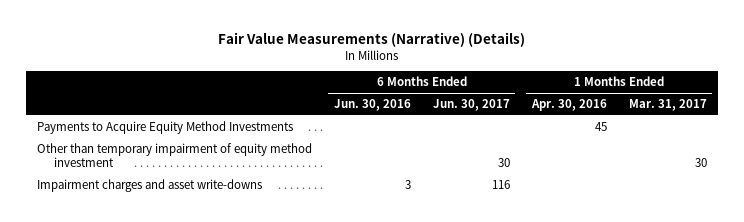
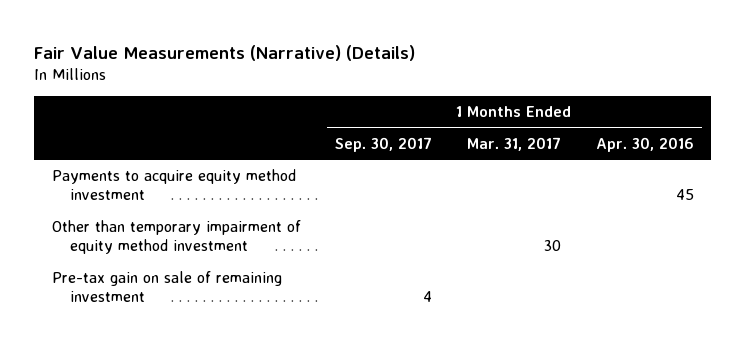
- | 6 Months Ended Jun. 30, 2016 | 6 Months Ended Jun. 30, 2017 | 1 Months Ended Apr. 30, 2016 | 1 Months Ended Mar. 31, 2017
+ | 1 Months Ended Sep. 30, 2017 | 1 Months Ended Mar. 31, 2017 | 1 Months Ended Apr. 30, 2016
- Payments to Acquire Equity Method Investments | | | 45 |
+ Payments to acquire equity method investment | | | 45
- Impairment charges and asset write-downs | 3 | 116 | |
+ Pre-tax gain on sale of remaining investment | 4 | |

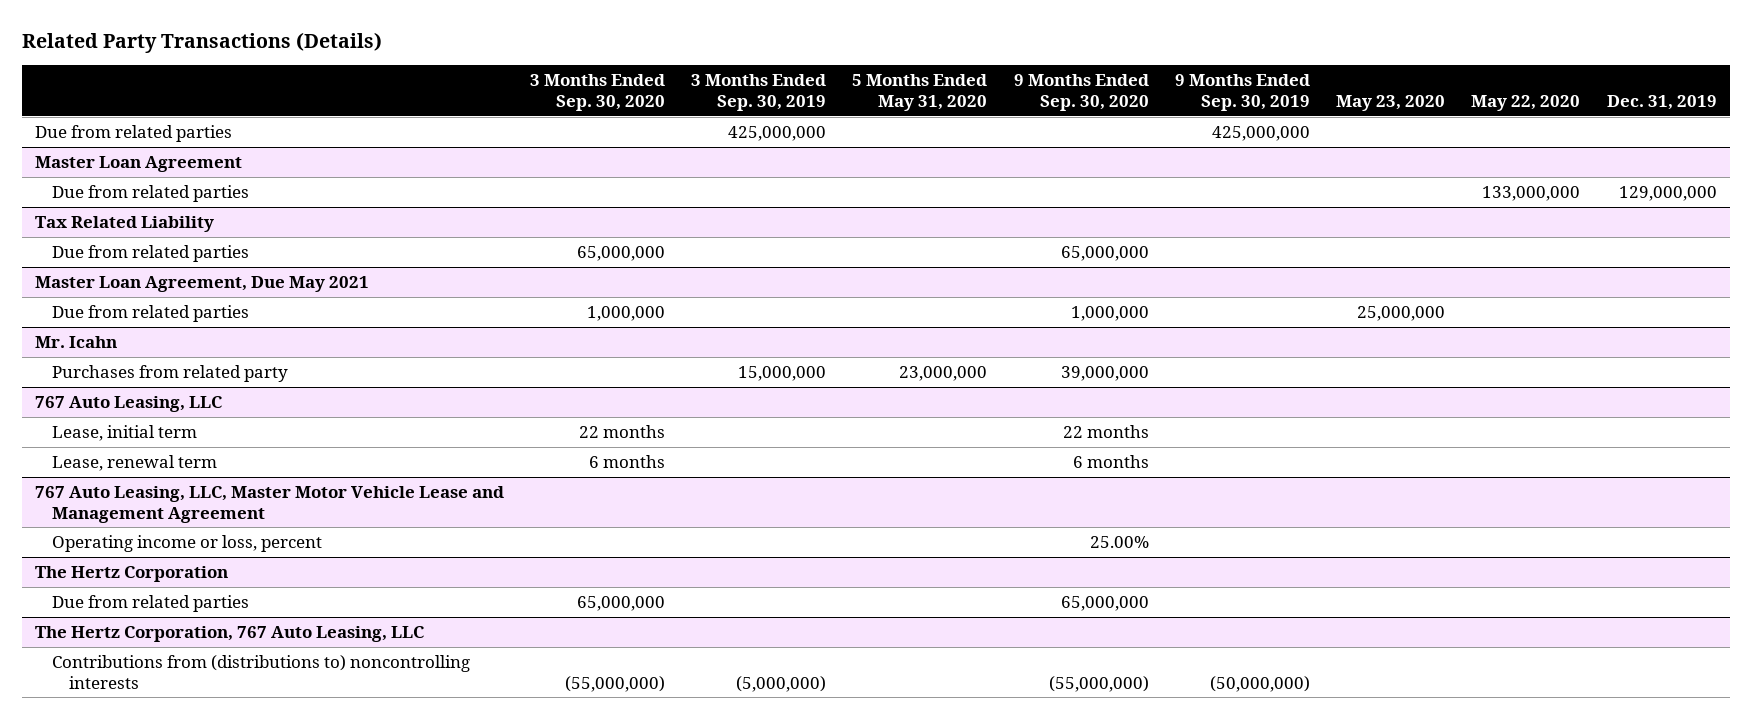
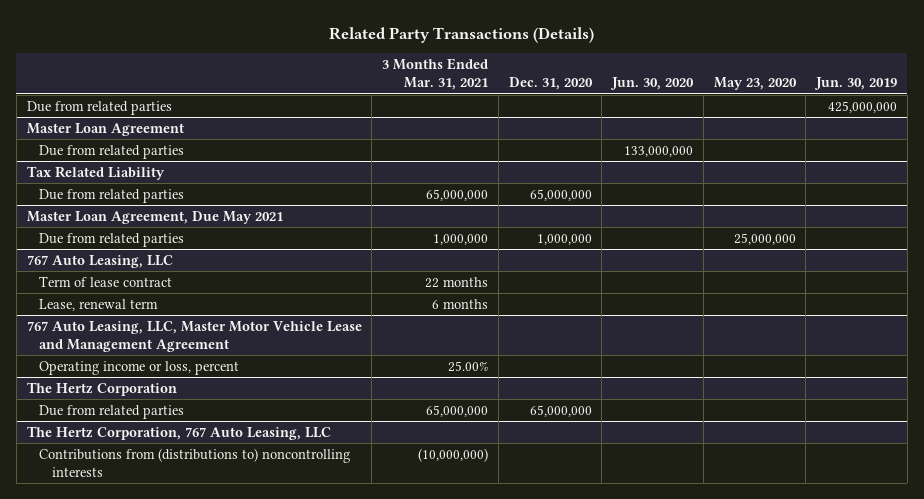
- | 3 Months Ended Sep. 30, 2020 | 3 Months Ended Sep. 30, 2019 | 5 Months Ended May 31, 2020 | 9 Months Ended Sep. 30, 2020 | 9 Months Ended Sep. 30, 2019 | May 23, 2020 | May 22, 2020 | Dec. 31, 2019
+ | 3 Months Ended Mar. 31, 2021 | Dec. 31, 2020 | Jun. 30, 2020 | May 23, 2020 | Jun. 30, 2019
- Mr. Icahn
- Purchases from related party | | 15,000,000 | 23,000,000 | 39,000,000 | | | |
@ 767 Auto Leasing, LLC
- Lease, initial term | 22 months | | | 22 months | | | |
+ Term of lease contract | 22 months | | | |

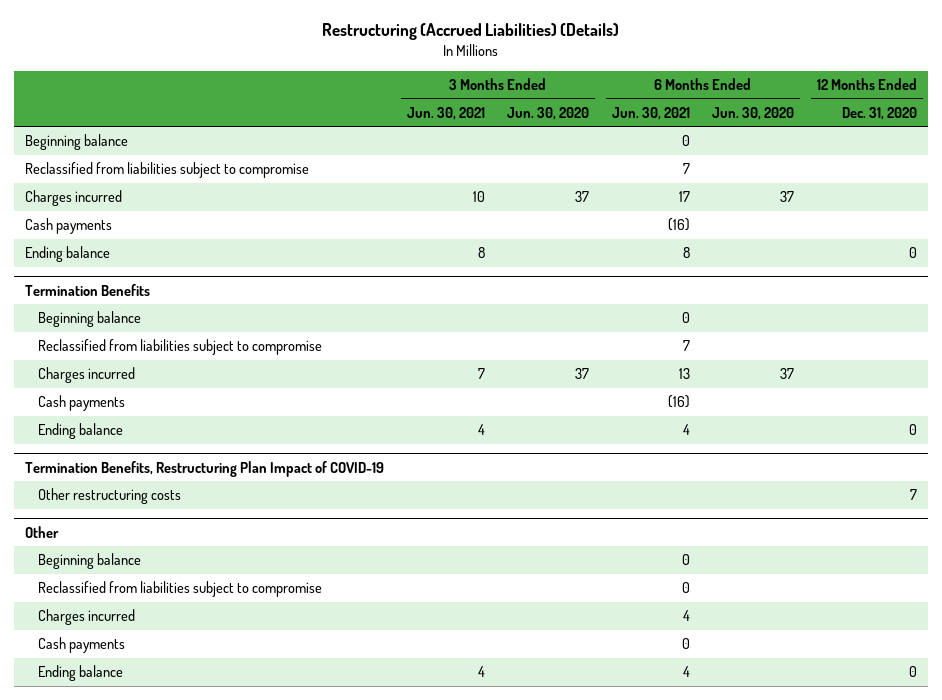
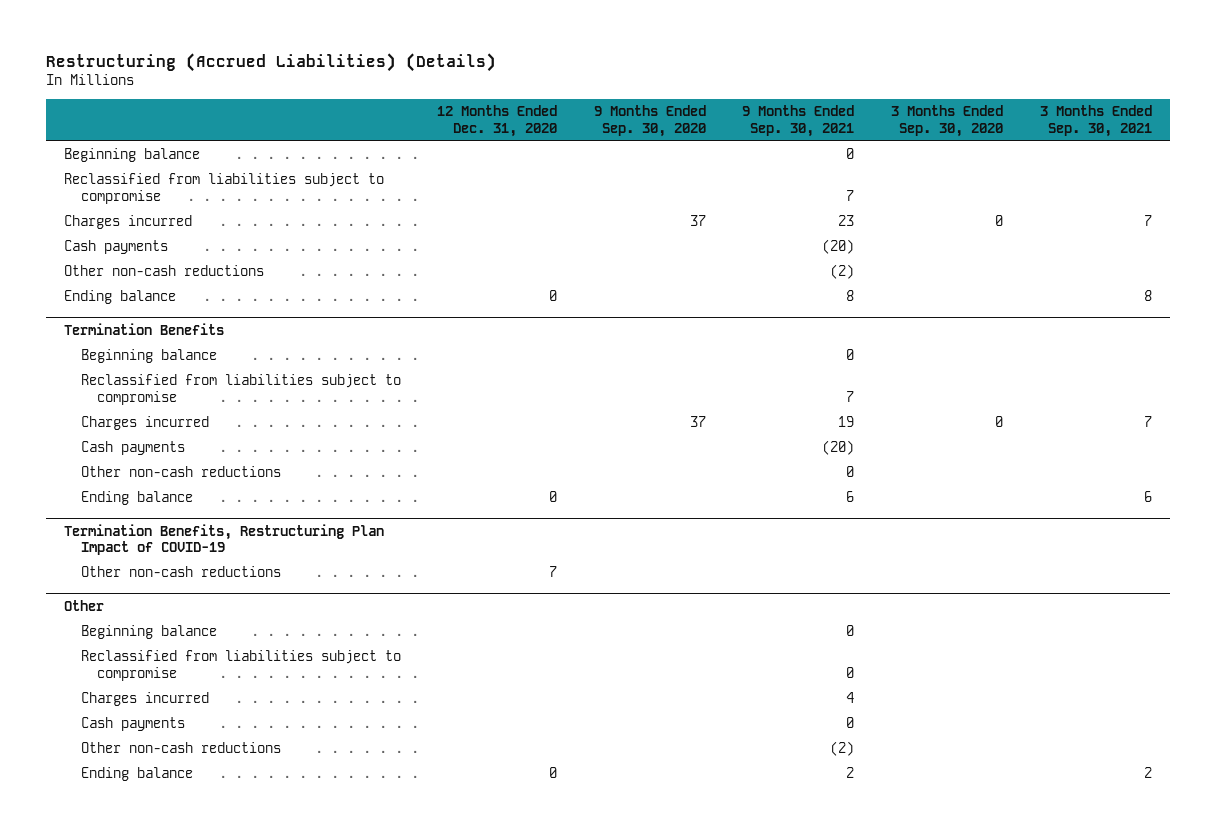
- | 3 Months Ended Jun. 30, 2021 | 3 Months Ended Jun. 30, 2020 | 6 Months Ended Jun. 30, 2021 | 6 Months Ended Jun. 30, 2020 | 12 Months Ended Dec. 31, 2020
+ | 12 Months Ended Dec. 31, 2020 | 9 Months Ended Sep. 30, 2020 | 9 Months Ended Sep. 30, 2021 | 3 Months Ended Sep. 30, 2020 | 3 Months Ended Sep. 30, 2021
+ Other non-cash reductions | | | (2) | |
@ Termination Benefits
+ Other non-cash reductions | | | 0 | |
@ Termination Benefits, Restructuring Plan Impact of COVID-19
- Other restructuring costs | | | | | 7
+ Other non-cash reductions | 7 | | | |
@ Other
+ Other non-cash reductions | | | (2) | |

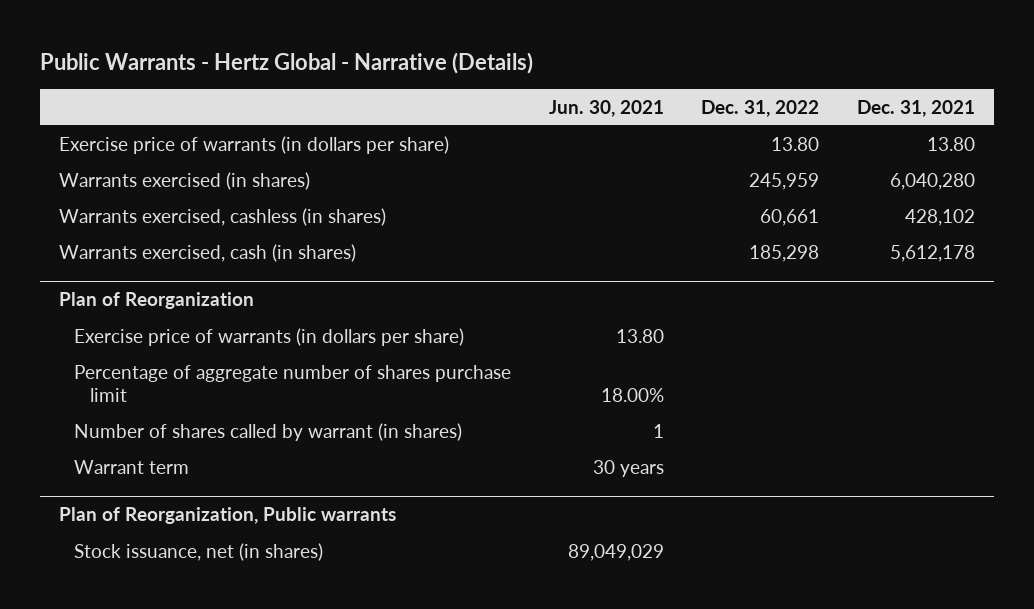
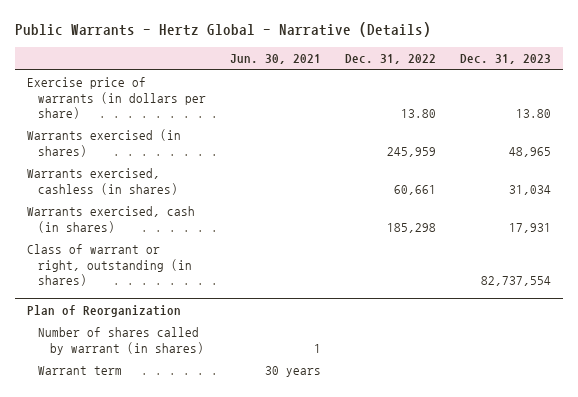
- | Jun. 30, 2021 | Dec. 31, 2022 | Dec. 31, 2021
+ | Jun. 30, 2021 | Dec. 31, 2022 | Dec. 31, 2023
+ Class of warrant or right, outstanding (in shares) | | | 82,737,554
@ Plan of Reorganization
- Exercise price of warrants (in dollars per share) | 13.80 | |
- Percentage of aggregate number of shares purchase limit | 18.00% | |
- Plan of Reorganization, Public warrants
- Stock issuance, net (in shares) | 89,049,029 | |

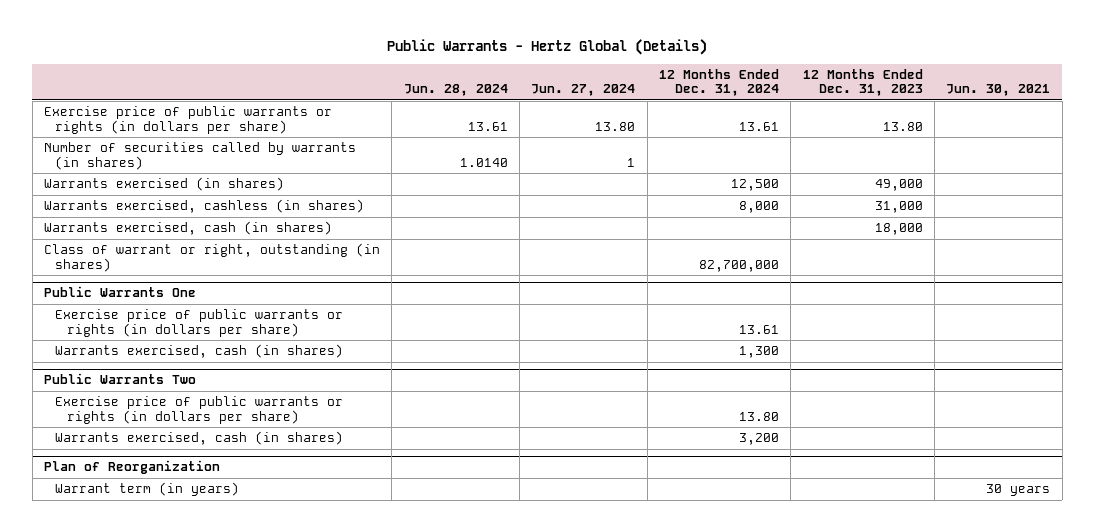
- Public Warrants - Hertz Global - Narrative (Details)
+ Public Warrants - Hertz Global (Details)
- | Jun. 30, 2021 | Dec. 31, 2022 | Dec. 31, 2023
+ | Jun. 28, 2024 | Jun. 27, 2024 | 12 Months Ended Dec. 31, 2024 | 12 Months Ended Dec. 31, 2023 | Jun. 30, 2021
- Exercise price of warrants (in dollars per share) | | 13.80 | 13.80
+ Exercise price of public warrants or rights (in dollars per share) | 13.61 | 13.80 | 13.61 | 13.80 |
+ Number of securities called by warrants (in shares) | 1.0140 | 1 | | |
+ Public Warrants One
+ Exercise price of public warrants or rights (in dollars per share) | | | 13.61 | |
+ Warrants exercised, cash (in shares) | | | 1,300 | |
+ Public Warrants Two
+ Exercise price of public warrants or rights (in dollars per share) | | | 13.80 | |
+ Warrants exercised, cash (in shares) | | | 3,200 | |
@ Plan of Reorganization
- Number of shares called by warrant (in shares) | 1 | |
- Warrant term | 30 years | |
+ Warrant term (in years) | | | | | 30 years

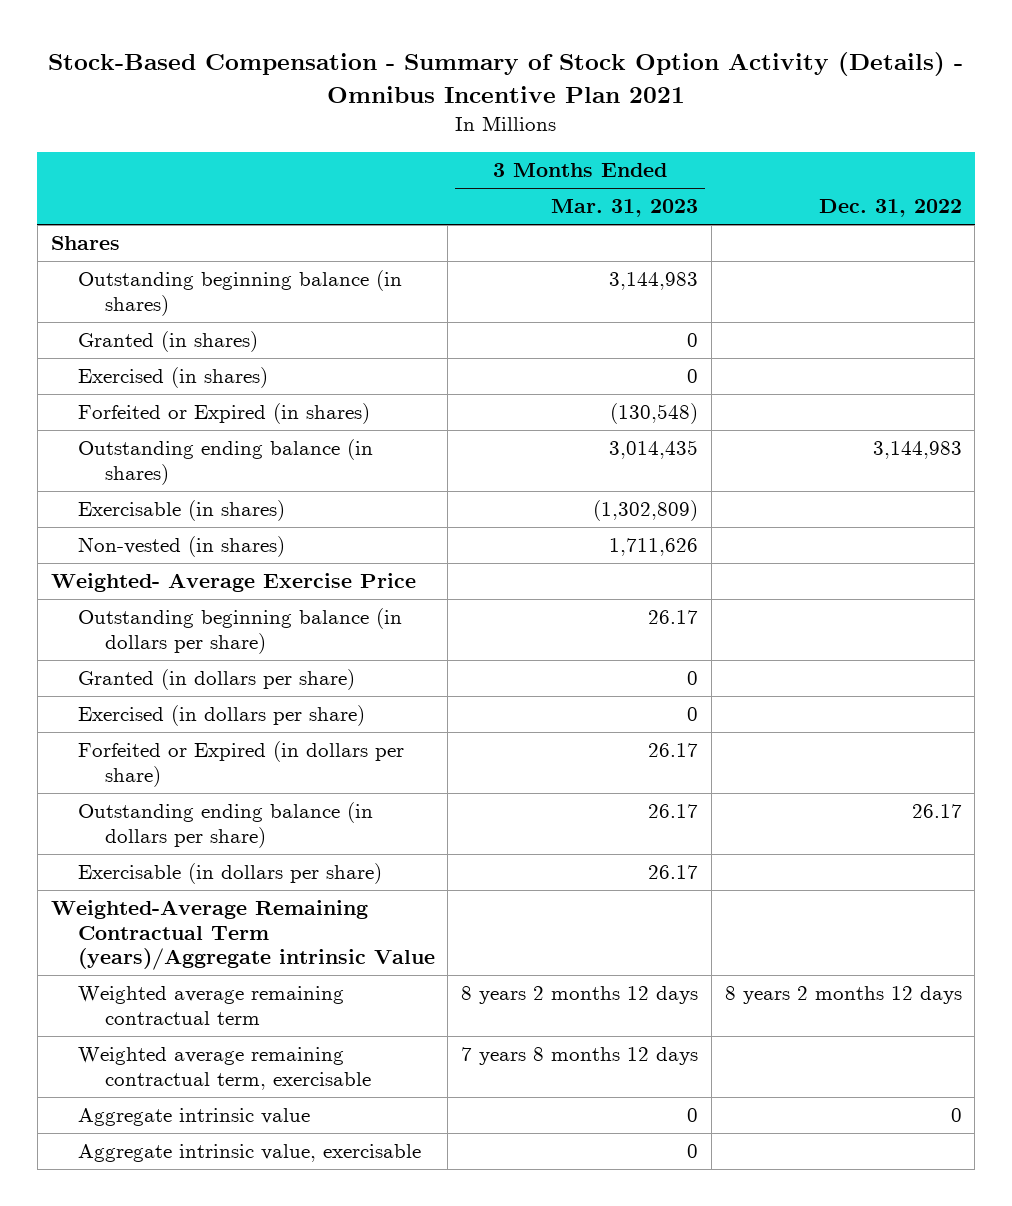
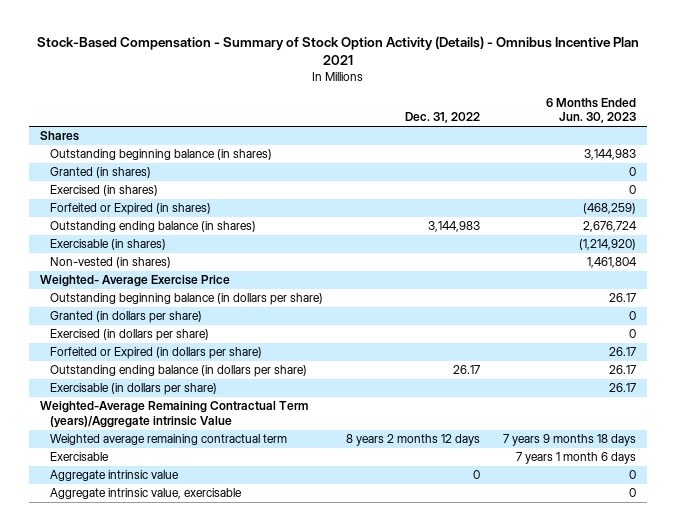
- | 3 Months Ended Mar. 31, 2023 | Dec. 31, 2022
+ | Dec. 31, 2022 | 6 Months Ended Jun. 30, 2023
- Weighted average remaining contractual term, exercisable | 7 years 8 months 12 days |
+ Exercisable | | 7 years 1 month 6 days

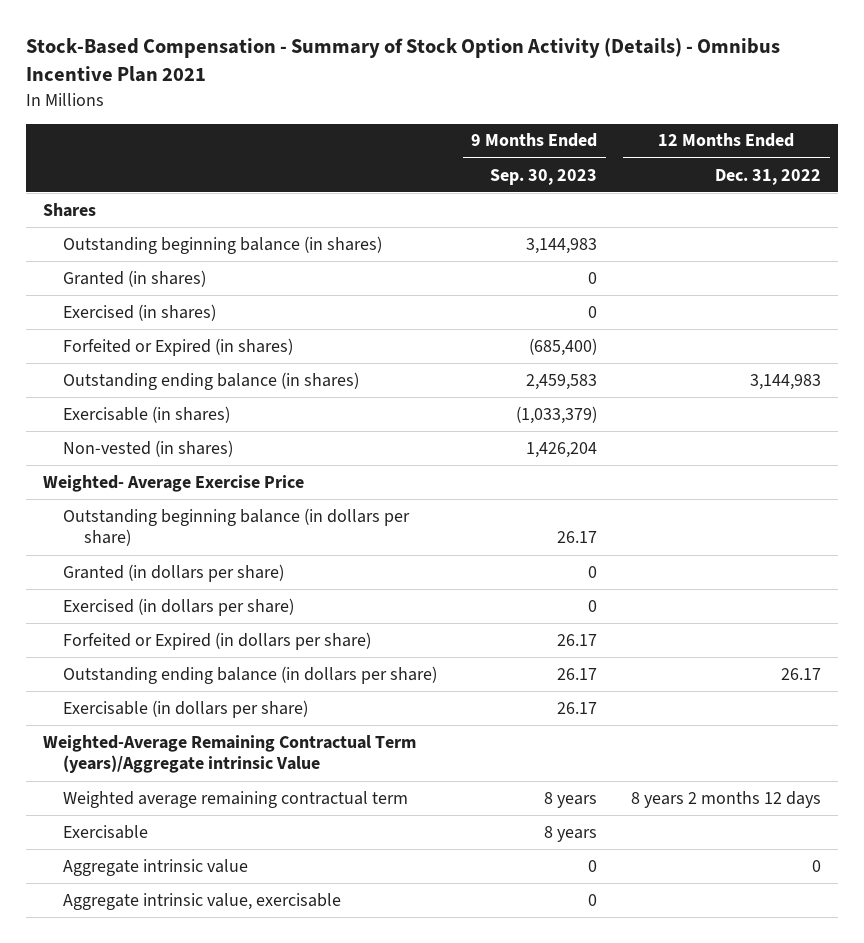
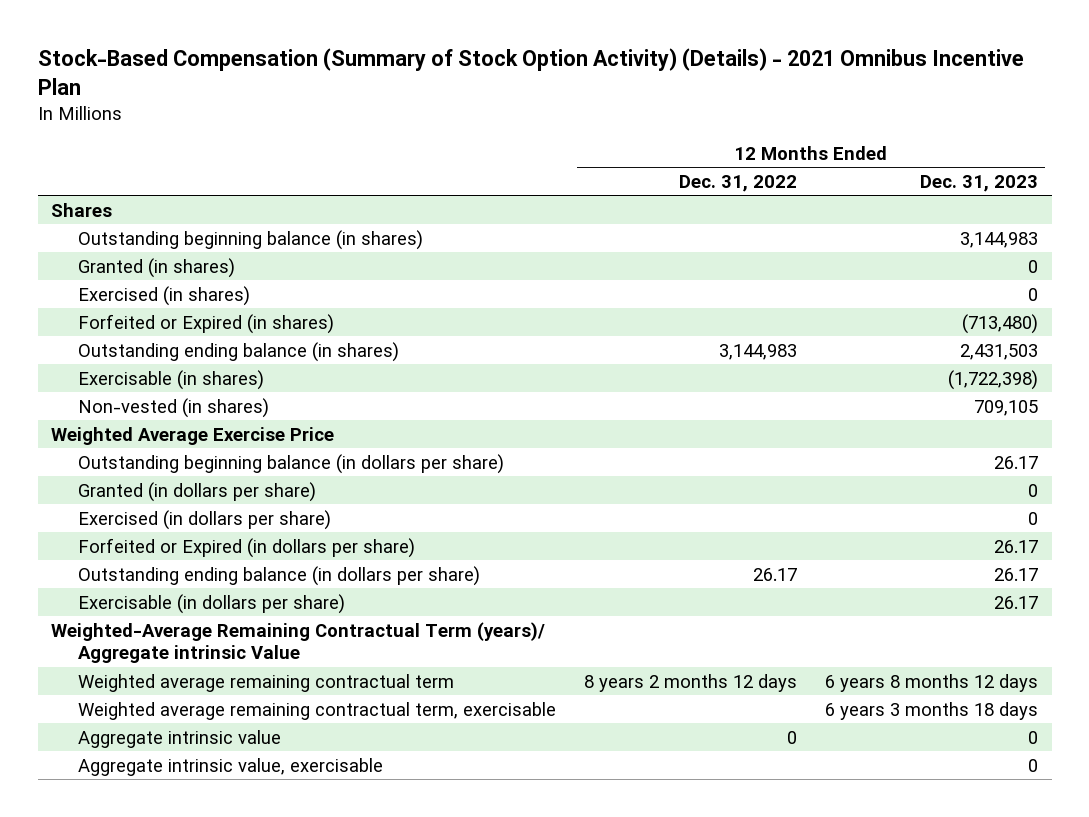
- Stock-Based Compensation - Summary of Stock Option Activity (Details) - Omnibus Incentive Plan 2021
+ Stock-Based Compensation (Summary of Stock Option Activity) (Details) - 2021 Omnibus Incentive Plan
- | 9 Months Ended Sep. 30, 2023 | 12 Months Ended Dec. 31, 2022
+ | 12 Months Ended Dec. 31, 2022 | 12 Months Ended Dec. 31, 2023
- Weighted- Average Exercise Price
+ Weighted Average Exercise Price
- Weighted-Average Remaining Contractual Term (years)/Aggregate intrinsic Value
+ Weighted-Average Remaining Contractual Term (years)/ Aggregate intrinsic Value
- Exercisable | 8 years |
+ Weighted average remaining contractual term, exercisable | | 6 years 3 months 18 days

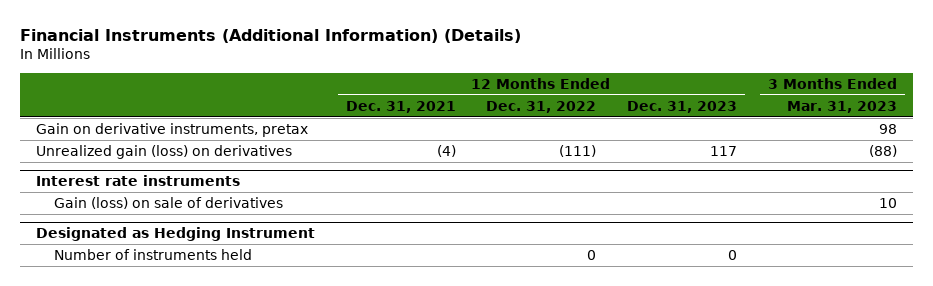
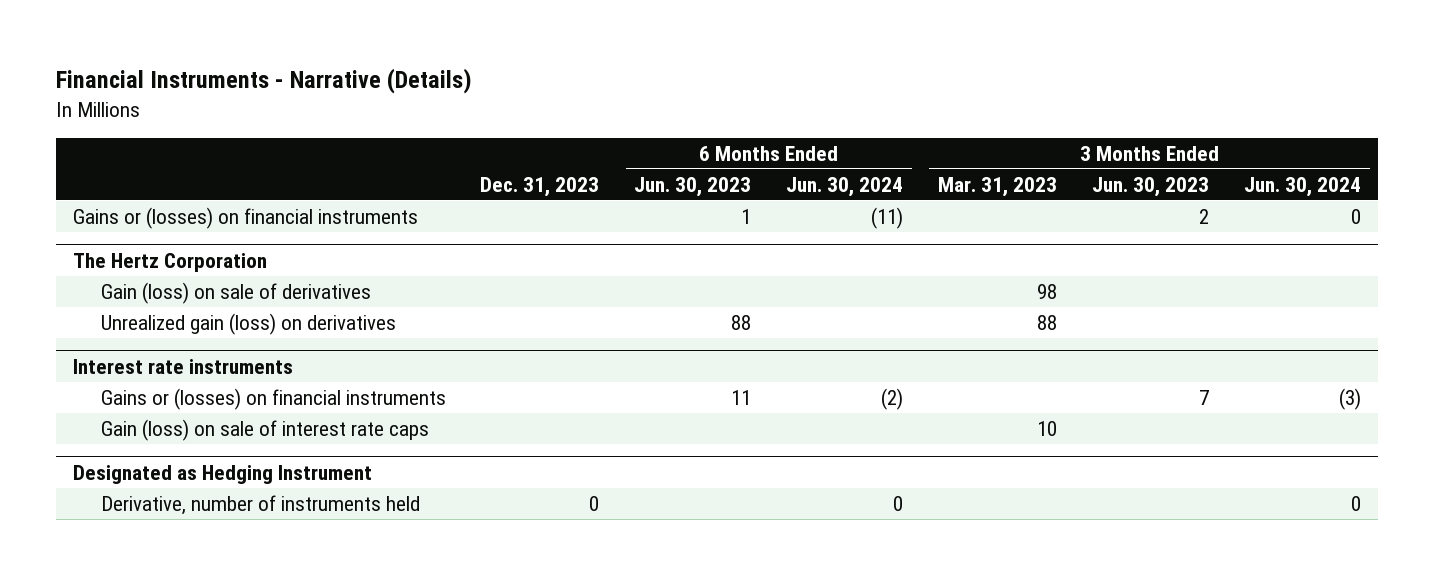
- Financial Instruments (Additional Information) (Details)
+ Financial Instruments - Narrative (Details)
- | 12 Months Ended Dec. 31, 2021 | 12 Months Ended Dec. 31, 2022 | 12 Months Ended Dec. 31, 2023 | 3 Months Ended Mar. 31, 2023
+ | Dec. 31, 2023 | 6 Months Ended Jun. 30, 2023 | 6 Months Ended Jun. 30, 2024 | 3 Months Ended Mar. 31, 2023 | 3 Months Ended Jun. 30, 2023 | 3 Months Ended Jun. 30, 2024
- Gain on derivative instruments, pretax | | | | 98
- Unrealized gain (loss) on derivatives | (4) | (111) | 117 | (88)
+ Gains or (losses) on financial instruments | | 1 | (11) | | 2 | 0
+ The Hertz Corporation
+ Gain (loss) on sale of derivatives | | | | 98 | |
+ Unrealized gain (loss) on derivatives | | 88 | | 88 | |
@ Interest rate instruments
- Gain (loss) on sale of derivatives | | | | 10
+ Gains or (losses) on financial instruments | | 11 | (2) | | 7 | (3)
+ Gain (loss) on sale of interest rate caps | | | | 10 | |
@ Designated as Hedging Instrument
- Number of instruments held | | 0 | 0 |
+ Derivative, number of instruments held | 0 | | 0 | | | 0

